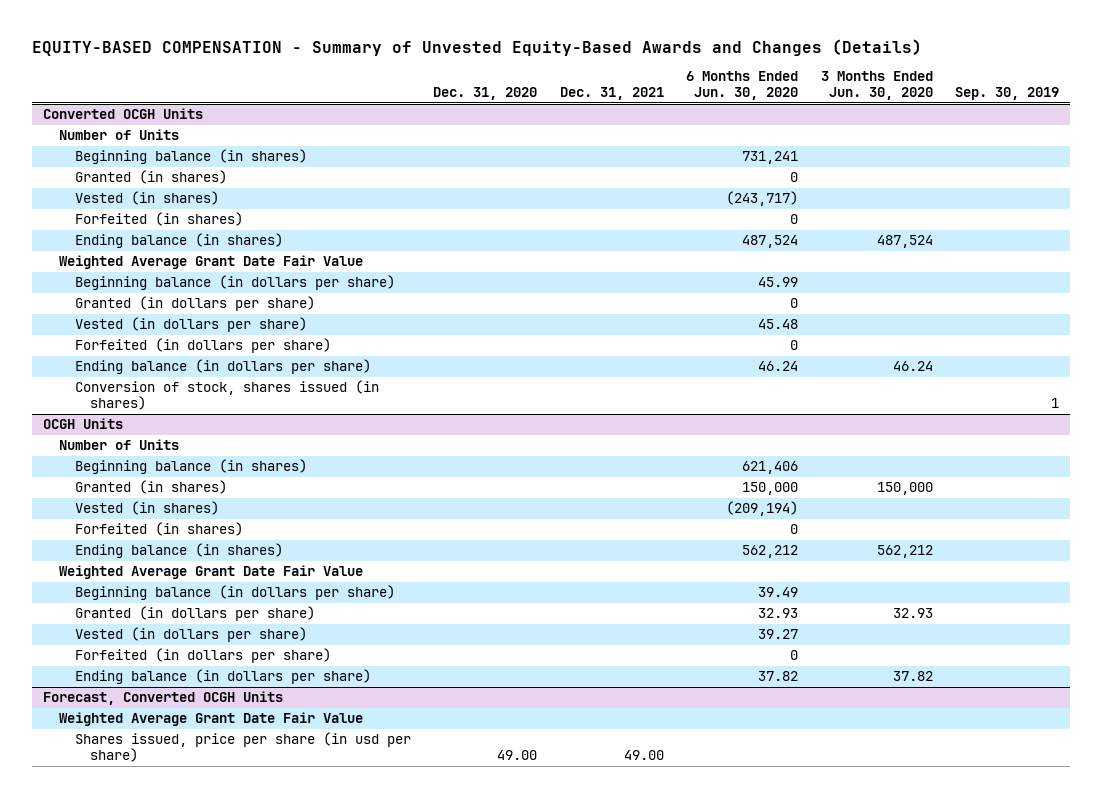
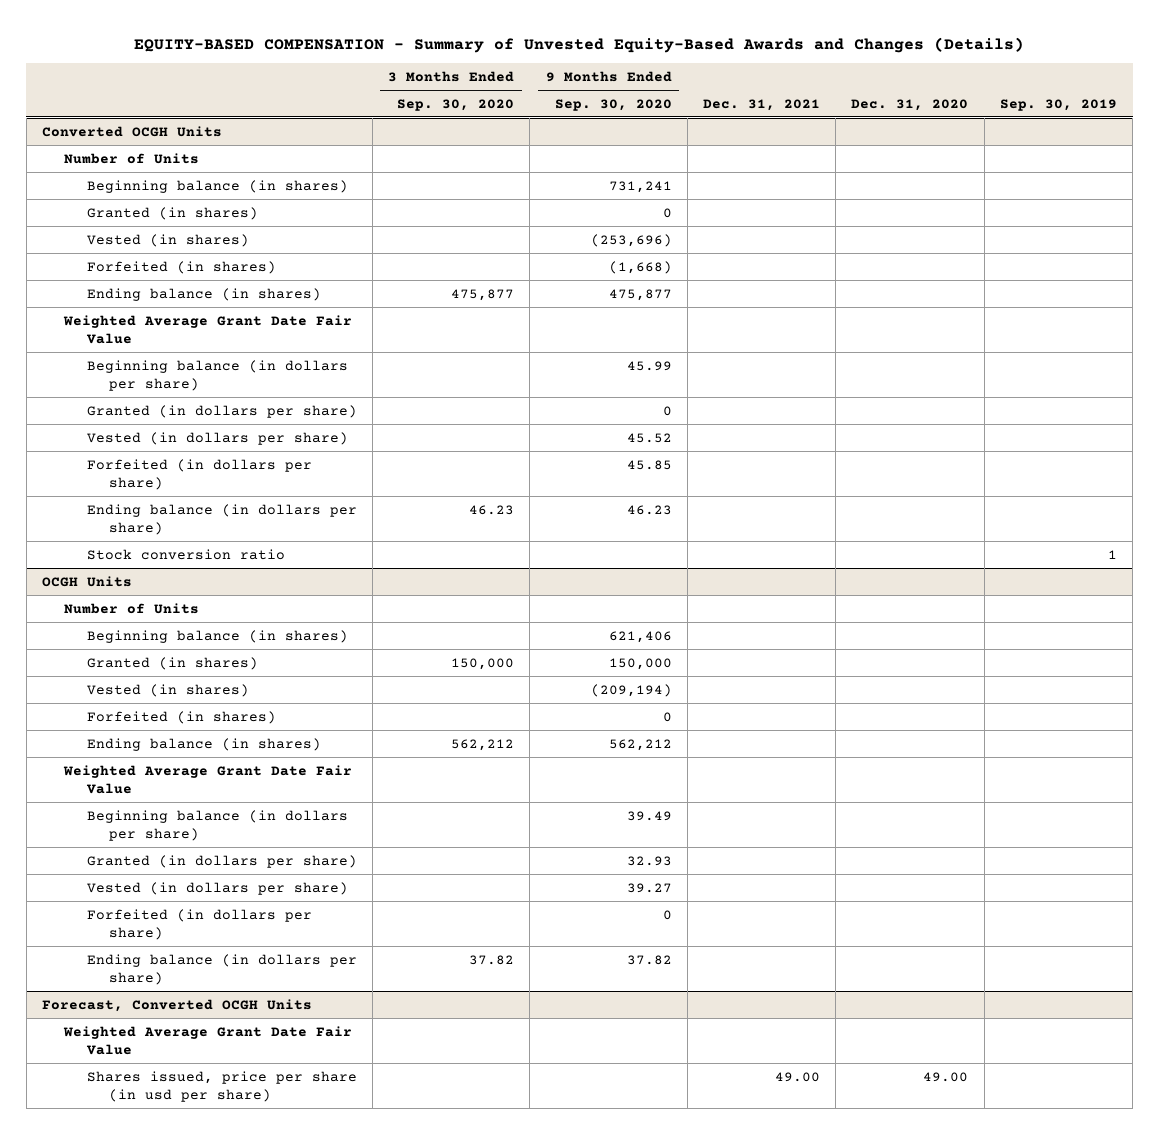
- | Dec. 31, 2020 | Dec. 31, 2021 | 6 Months Ended Jun. 30, 2020 | 3 Months Ended Jun. 30, 2020 | Sep. 30, 2019
+ | 3 Months Ended Sep. 30, 2020 | 9 Months Ended Sep. 30, 2020 | Dec. 31, 2021 | Dec. 31, 2020 | Sep. 30, 2019
@ Converted OCGH Units
- Conversion of stock, shares issued (in shares) | | | | | 1
+ Stock conversion ratio | | | | | 1

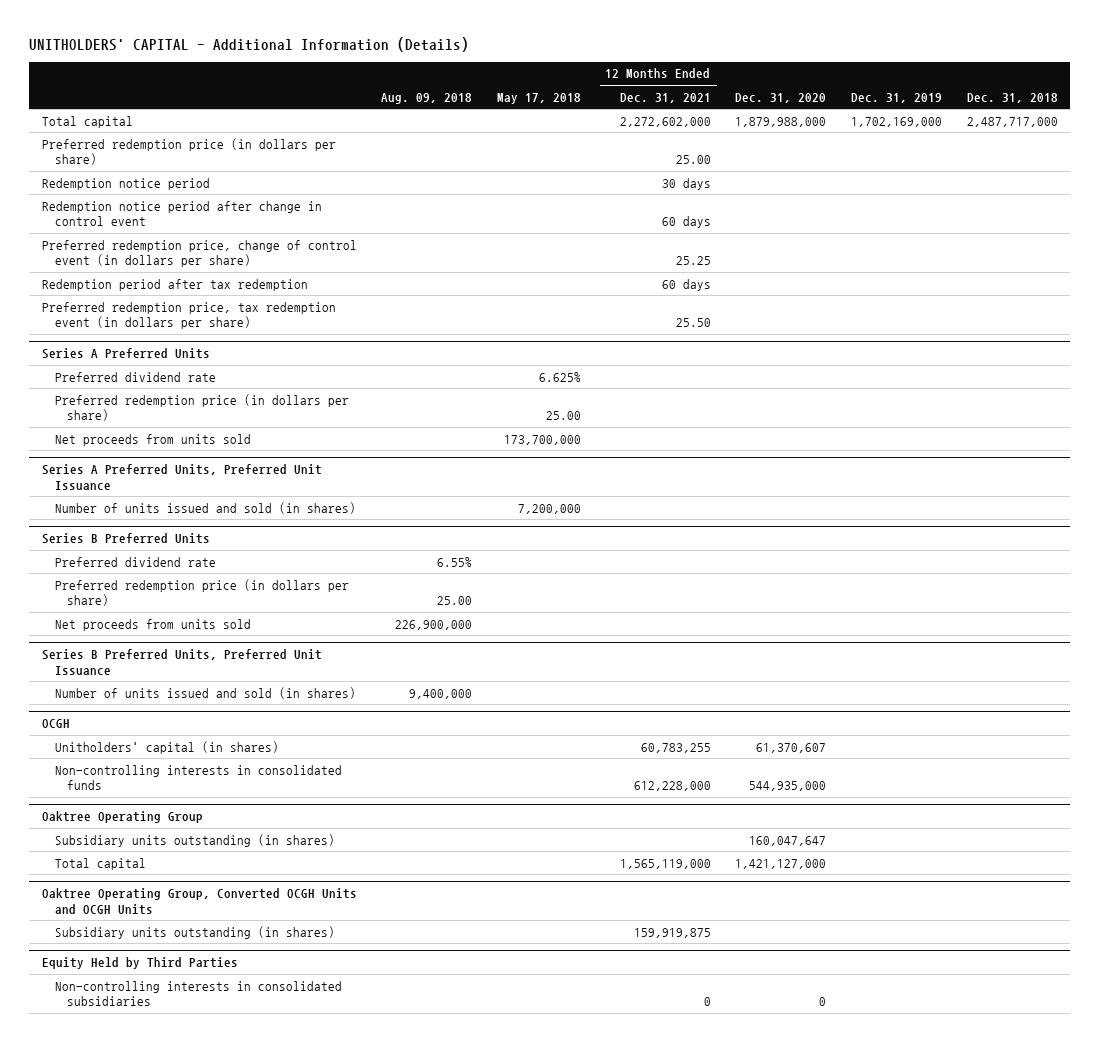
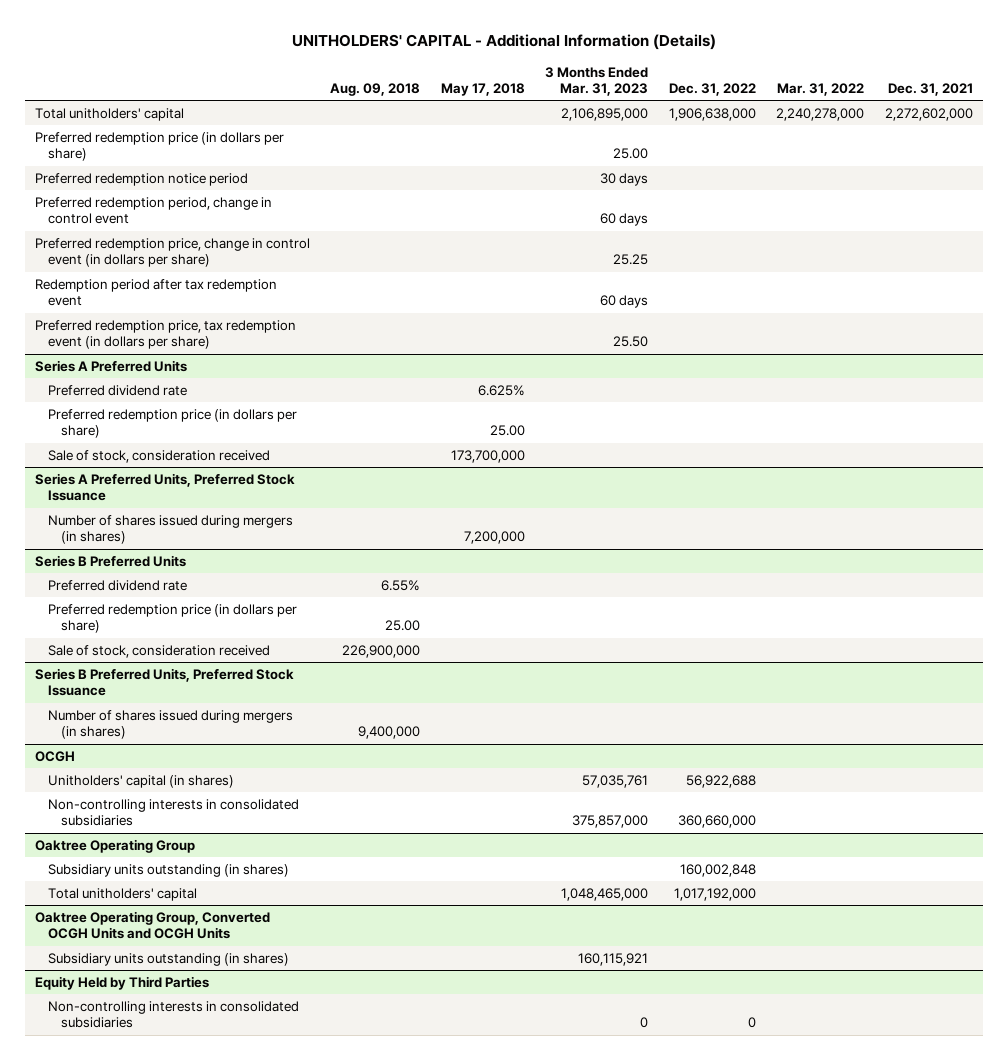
- | Aug. 09, 2018 | May 17, 2018 | 12 Months Ended Dec. 31, 2021 | Dec. 31, 2020 | Dec. 31, 2019 | Dec. 31, 2018
+ | Aug. 09, 2018 | May 17, 2018 | 3 Months Ended Mar. 31, 2023 | Dec. 31, 2022 | Mar. 31, 2022 | Dec. 31, 2021
- Total capital | | | 2,272,602,000 | 1,879,988,000 | 1,702,169,000 | 2,487,717,000
+ Total unitholders' capital | | | 2,106,895,000 | 1,906,638,000 | 2,240,278,000 | 2,272,602,000
- Redemption notice period | | | 30 days | | |
- Redemption notice period after change in control event | | | 60 days | | |
- Preferred redemption price, change of control event (in dollars per share) | | | 25.25 | | |
- Redemption period after tax redemption | | | 60 days | | |
+ Preferred redemption notice period | | | 30 days | | |
+ Preferred redemption period, change in control event | | | 60 days | | |
+ Preferred redemption price, change in control event (in dollars per share) | | | 25.25 | | |
+ Redemption period after tax redemption event | | | 60 days | | |
@ Series A Preferred Units
- Net proceeds from units sold | | 173,700,000 | | | |
- Series A Preferred Units, Preferred Unit Issuance
- Number of units issued and sold (in shares) | | 7,200,000 | | | |
@ Series A Preferred Units
+ Sale of stock, consideration received | | 173,700,000 | | | |
+ Series A Preferred Units, Preferred Stock Issuance
+ Number of shares issued during mergers (in shares) | | 7,200,000 | | | |
@ Series B Preferred Units
- Net proceeds from units sold | 226,900,000 | | | | |
- Series B Preferred Units, Preferred Unit Issuance
- Number of units issued and sold (in shares) | 9,400,000 | | | | |
@ Series B Preferred Units
+ Sale of stock, consideration received | 226,900,000 | | | | |
+ Series B Preferred Units, Preferred Stock Issuance
+ Number of shares issued during mergers (in shares) | 9,400,000 | | | | |
@ OCGH
- Non-controlling interests in consolidated funds | | | 612,228,000 | 544,935,000 | |
+ Non-controlling interests in consolidated subsidiaries | | | 375,857,000 | 360,660,000 | |
@ Oaktree Operating Group
- Total capital | | | 1,565,119,000 | 1,421,127,000 | |
+ Total unitholders' capital | | | 1,048,465,000 | 1,017,192,000 | |

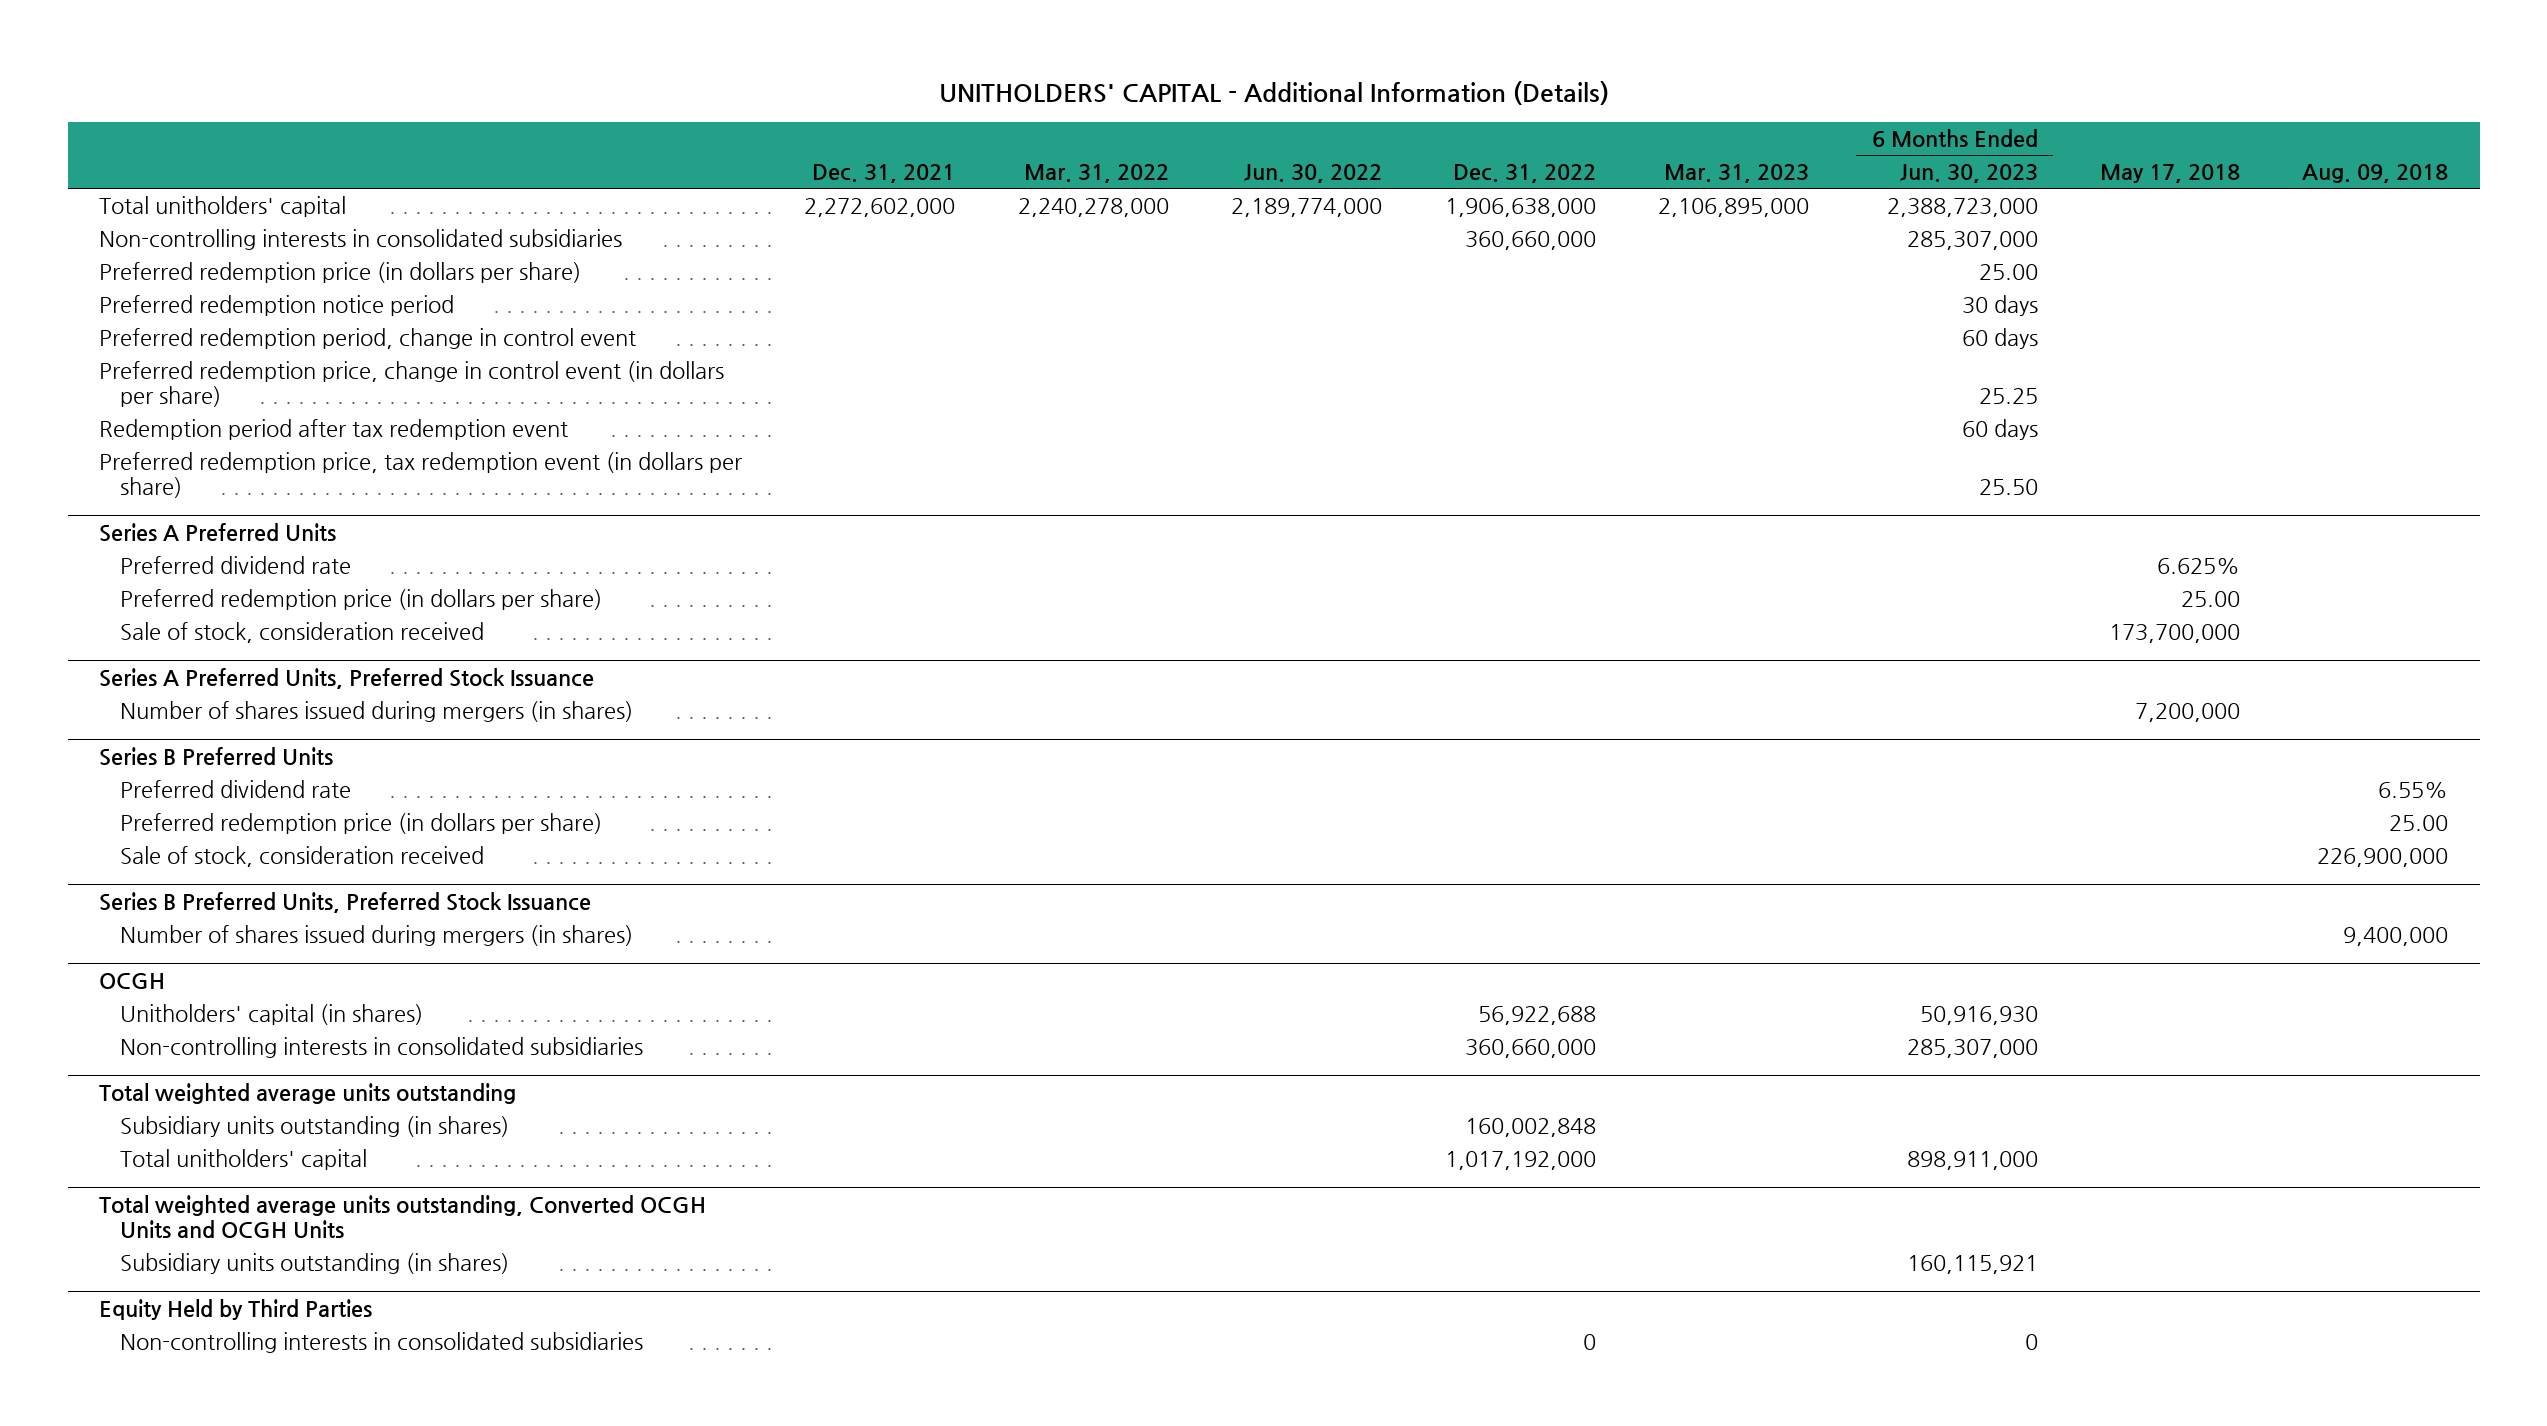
- | Aug. 09, 2018 | May 17, 2018 | 3 Months Ended Mar. 31, 2023 | Dec. 31, 2022 | Mar. 31, 2022 | Dec. 31, 2021
+ | Dec. 31, 2021 | Mar. 31, 2022 | Jun. 30, 2022 | Dec. 31, 2022 | Mar. 31, 2023 | 6 Months Ended Jun. 30, 2023 | May 17, 2018 | Aug. 09, 2018
+ Non-controlling interests in consolidated subsidiaries | | | | 360,660,000 | | 285,307,000 | |
- Oaktree Operating Group
+ Total weighted average units outstanding
- Oaktree Operating Group, Converted OCGH Units and OCGH Units
- Subsidiary units outstanding (in shares) | | | 160,115,921 | | |
+ Total weighted average units outstanding, Converted OCGH Units and OCGH Units
+ Subsidiary units outstanding (in shares) | | | | | | 160,115,921 | |

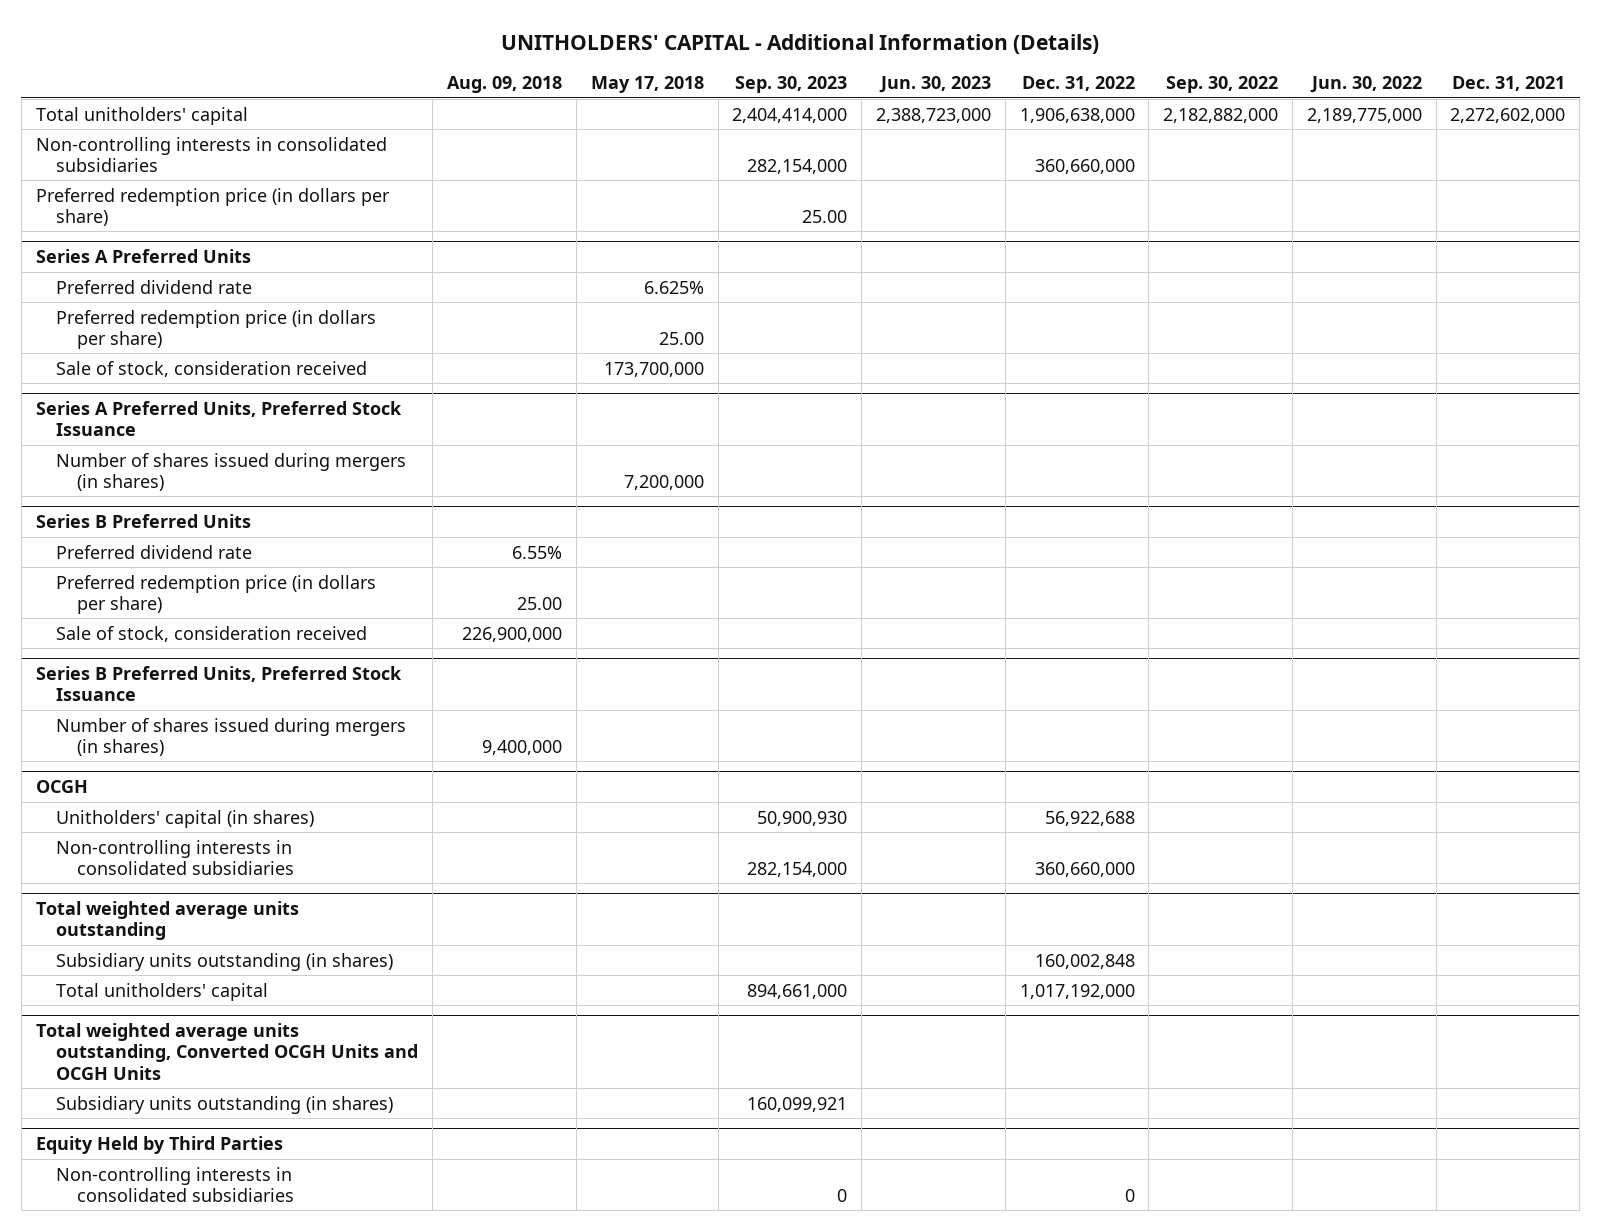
- | Dec. 31, 2021 | Mar. 31, 2022 | Jun. 30, 2022 | Dec. 31, 2022 | Mar. 31, 2023 | 6 Months Ended Jun. 30, 2023 | May 17, 2018 | Aug. 09, 2018
+ | Aug. 09, 2018 | May 17, 2018 | Sep. 30, 2023 | Jun. 30, 2023 | Dec. 31, 2022 | Sep. 30, 2022 | Jun. 30, 2022 | Dec. 31, 2021
- Total unitholders' capital | 2,272,602,000 | 2,240,278,000 | 2,189,774,000 | 1,906,638,000 | 2,106,895,000 | 2,388,723,000 | |
+ Total unitholders' capital | | | 2,404,414,000 | 2,388,723,000 | 1,906,638,000 | 2,182,882,000 | 2,189,775,000 | 2,272,602,000
- Preferred redemption notice period | | | | | | 30 days | |
- Preferred redemption period, change in control event | | | | | | 60 days | |
- Preferred redemption price, change in control event (in dollars per share) | | | | | | 25.25 | |
- Redemption period after tax redemption event | | | | | | 60 days | |
- Preferred redemption price, tax redemption event (in dollars per share) | | | | | | 25.50 | |

